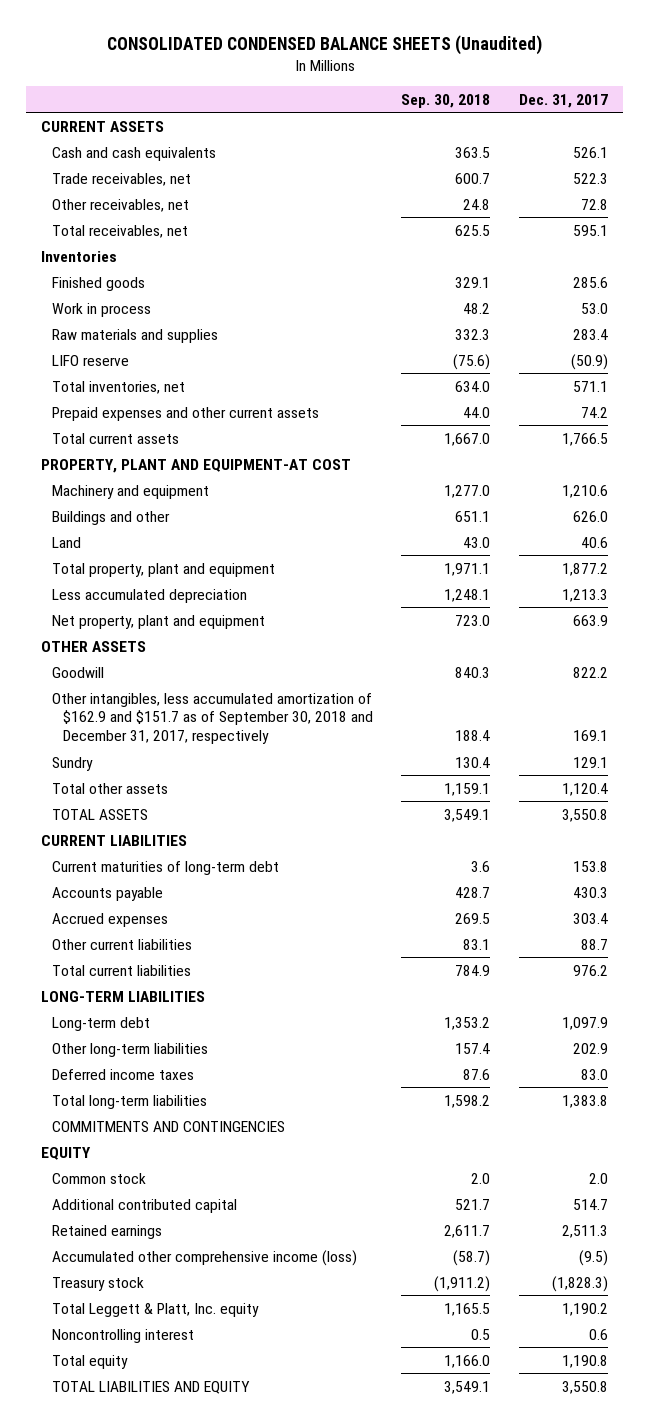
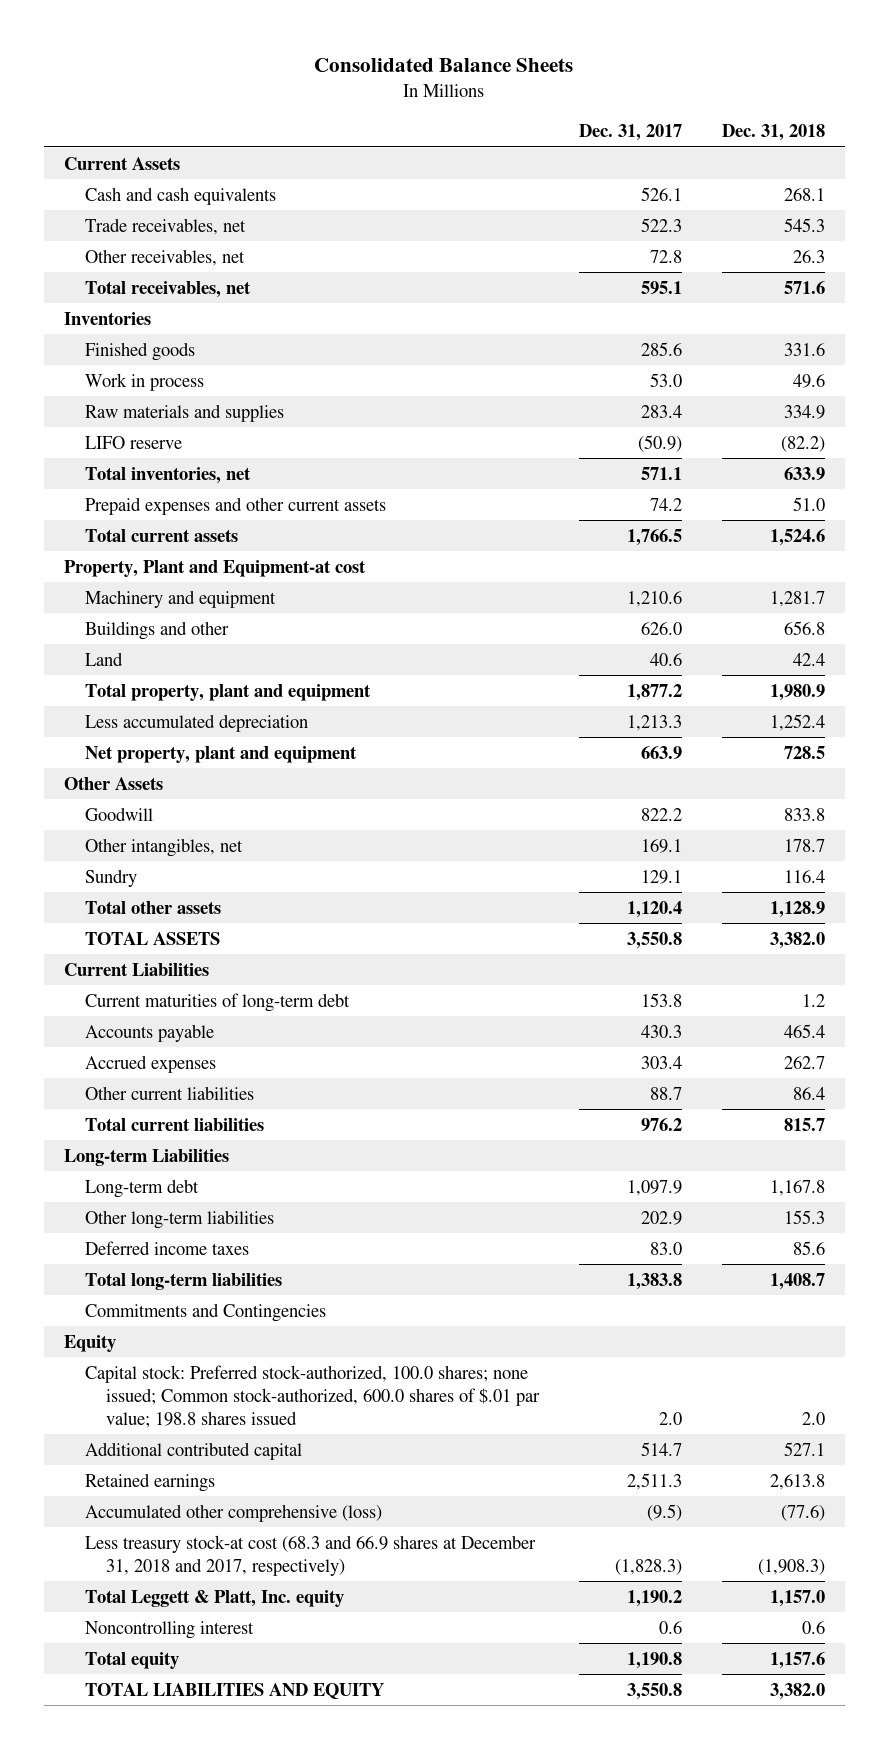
- CONSOLIDATED CONDENSED BALANCE SHEETS (Unaudited)
+ Consolidated Balance Sheets
- | Sep. 30, 2018 | Dec. 31, 2017
+ | Dec. 31, 2017 | Dec. 31, 2018
- CURRENT ASSETS
+ Current Assets
- PROPERTY, PLANT AND EQUIPMENT-AT COST
+ Property, Plant and Equipment-at cost
- OTHER ASSETS
+ Other Assets
- Other intangibles, less accumulated amortization of $162.9 and $151.7 as of September 30, 2018 and December 31, 2017, respectively | 188.4 | 169.1
+ Other intangibles, net | 169.1 | 178.7
- CURRENT LIABILITIES
+ Current Liabilities
- LONG-TERM LIABILITIES
+ Long-term Liabilities
- COMMITMENTS AND CONTINGENCIES
- EQUITY
- Common stock | 2.0 | 2.0
+ Commitments and Contingencies
+ Equity
+ Capital stock: Preferred stock-authorized, 100.0 shares; none issued; Common stock-authorized, 600.0 shares of $.01 par value; 198.8 shares issued | 2.0 | 2.0
- Accumulated other comprehensive income (loss) | (58.7) | (9.5)
- Treasury stock | (1,911.2) | (1,828.3)
+ Accumulated other comprehensive (loss) | (9.5) | (77.6)
+ Less treasury stock-at cost (68.3 and 66.9 shares at December 31, 2018 and 2017, respectively) | (1,828.3) | (1,908.3)

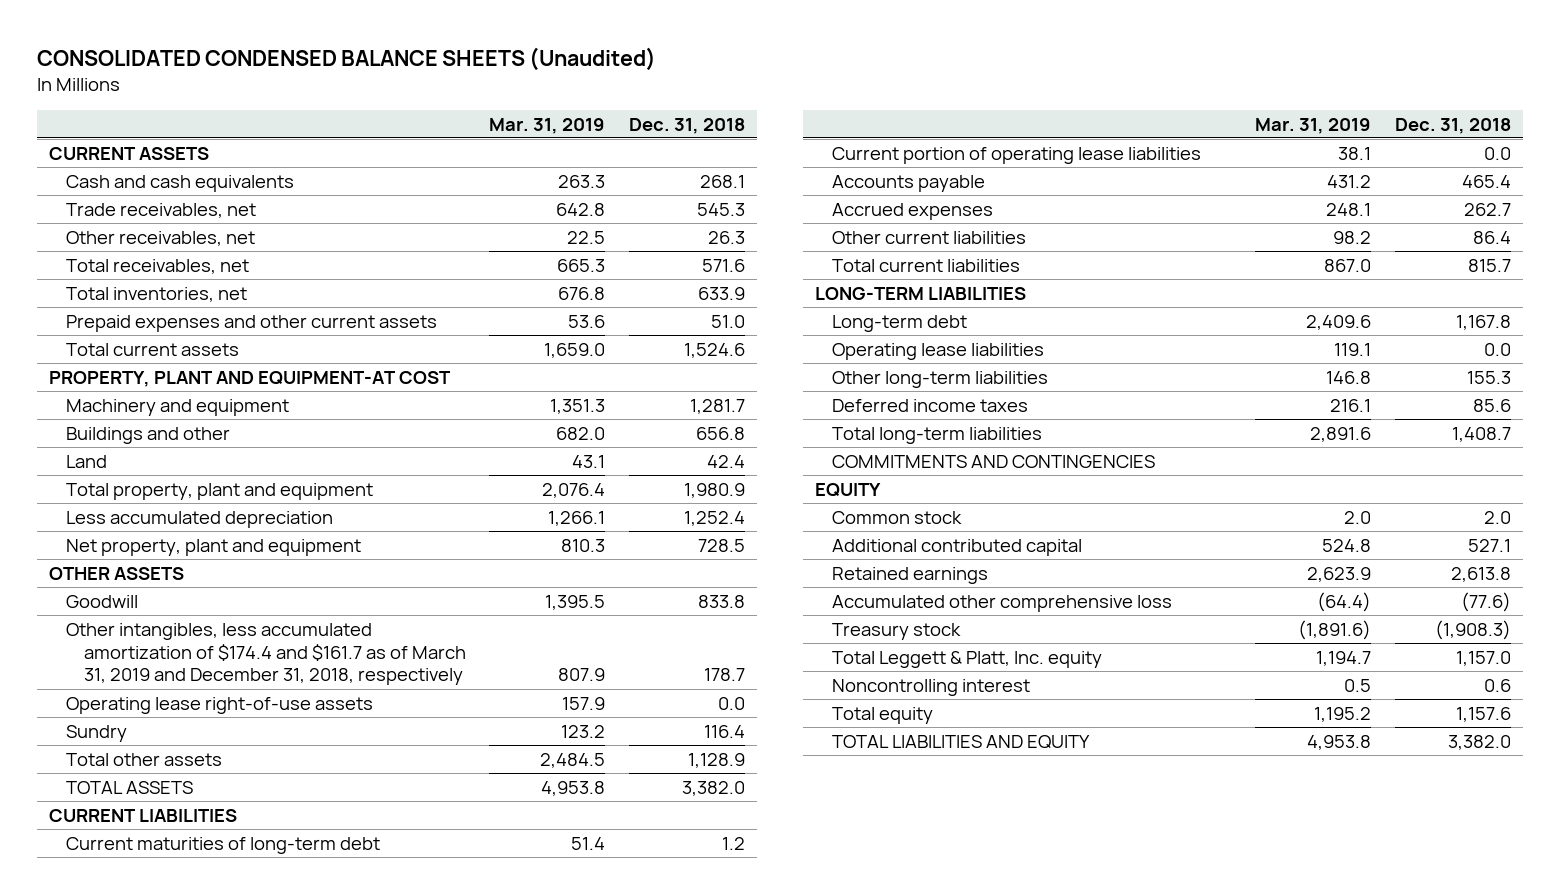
- Consolidated Balance Sheets
+ CONSOLIDATED CONDENSED BALANCE SHEETS (Unaudited)
- | Dec. 31, 2017 | Dec. 31, 2018
+ | Mar. 31, 2019 | Dec. 31, 2018
- Current Assets
+ CURRENT ASSETS
- Inventories
- Finished goods | 285.6 | 331.6
- Work in process | 53.0 | 49.6
- Raw materials and supplies | 283.4 | 334.9
- LIFO reserve | (50.9) | (82.2)
- Property, Plant and Equipment-at cost
+ PROPERTY, PLANT AND EQUIPMENT-AT COST
- Other Assets
+ OTHER ASSETS
- Other intangibles, net | 169.1 | 178.7
+ Other intangibles, less accumulated amortization of $174.4 and $161.7 as of March 31, 2019 and December 31, 2018, respectively | 807.9 | 178.7
+ Operating lease right-of-use assets | 157.9 | 0.0
- Current Liabilities
+ CURRENT LIABILITIES
+ Current portion of operating lease liabilities | 38.1 | 0.0
- Long-term Liabilities
+ LONG-TERM LIABILITIES
+ Operating lease liabilities | 119.1 | 0.0
- Commitments and Contingencies
- Equity
- Capital stock: Preferred stock-authorized, 100.0 shares; none issued; Common stock-authorized, 600.0 shares of $.01 par value; 198.8 shares issued | 2.0 | 2.0
+ COMMITMENTS AND CONTINGENCIES
+ EQUITY
+ Common stock | 2.0 | 2.0
- Accumulated other comprehensive (loss) | (9.5) | (77.6)
- Less treasury stock-at cost (68.3 and 66.9 shares at December 31, 2018 and 2017, respectively) | (1,828.3) | (1,908.3)
+ Accumulated other comprehensive loss | (64.4) | (77.6)
+ Treasury stock | (1,891.6) | (1,908.3)

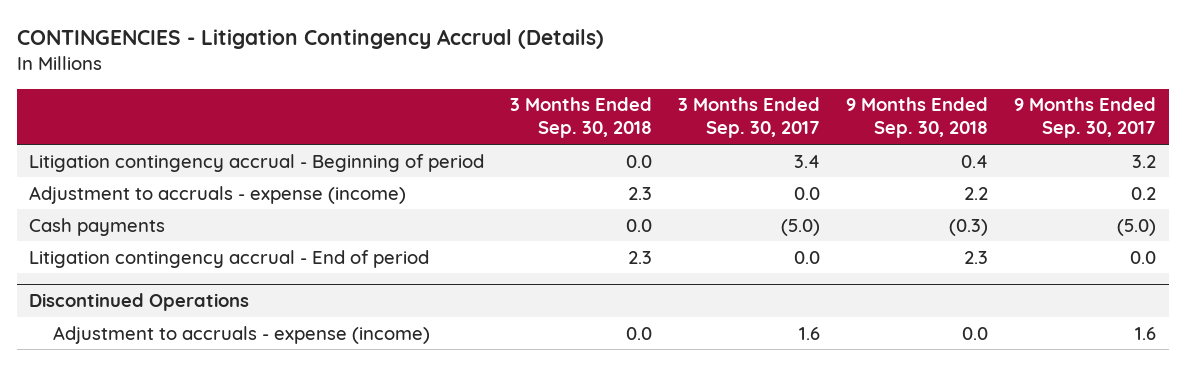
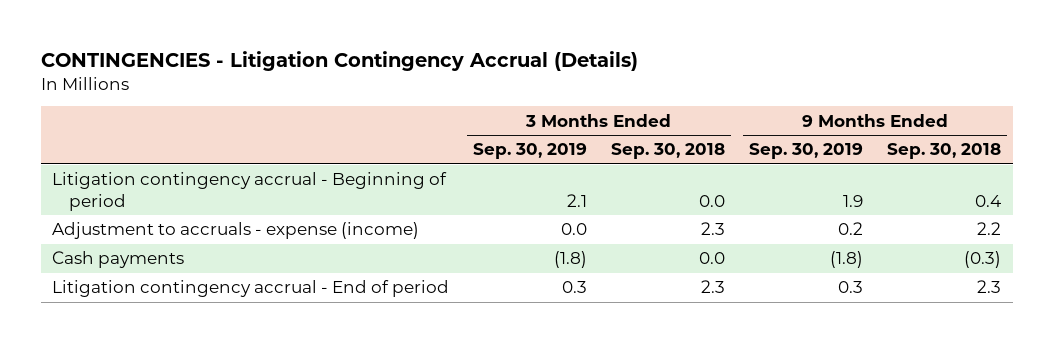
- | 3 Months Ended Sep. 30, 2018 | 3 Months Ended Sep. 30, 2017 | 9 Months Ended Sep. 30, 2018 | 9 Months Ended Sep. 30, 2017
+ | 3 Months Ended Sep. 30, 2019 | 3 Months Ended Sep. 30, 2018 | 9 Months Ended Sep. 30, 2019 | 9 Months Ended Sep. 30, 2018
- Discontinued Operations
- Adjustment to accruals - expense (income) | 0.0 | 1.6 | 0.0 | 1.6

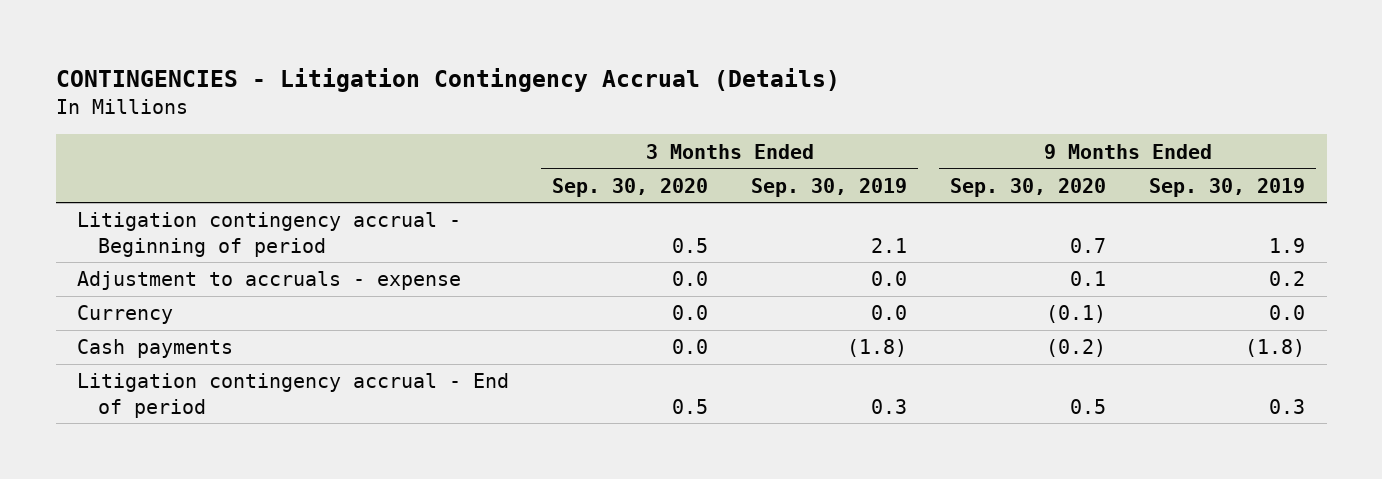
- | 3 Months Ended Sep. 30, 2019 | 3 Months Ended Sep. 30, 2018 | 9 Months Ended Sep. 30, 2019 | 9 Months Ended Sep. 30, 2018
+ | 3 Months Ended Sep. 30, 2020 | 3 Months Ended Sep. 30, 2019 | 9 Months Ended Sep. 30, 2020 | 9 Months Ended Sep. 30, 2019
- Adjustment to accruals - expense (income) | 0.0 | 2.3 | 0.2 | 2.2
+ Adjustment to accruals - expense | 0.0 | 0.0 | 0.1 | 0.2
+ Currency | 0.0 | 0.0 | (0.1) | 0.0

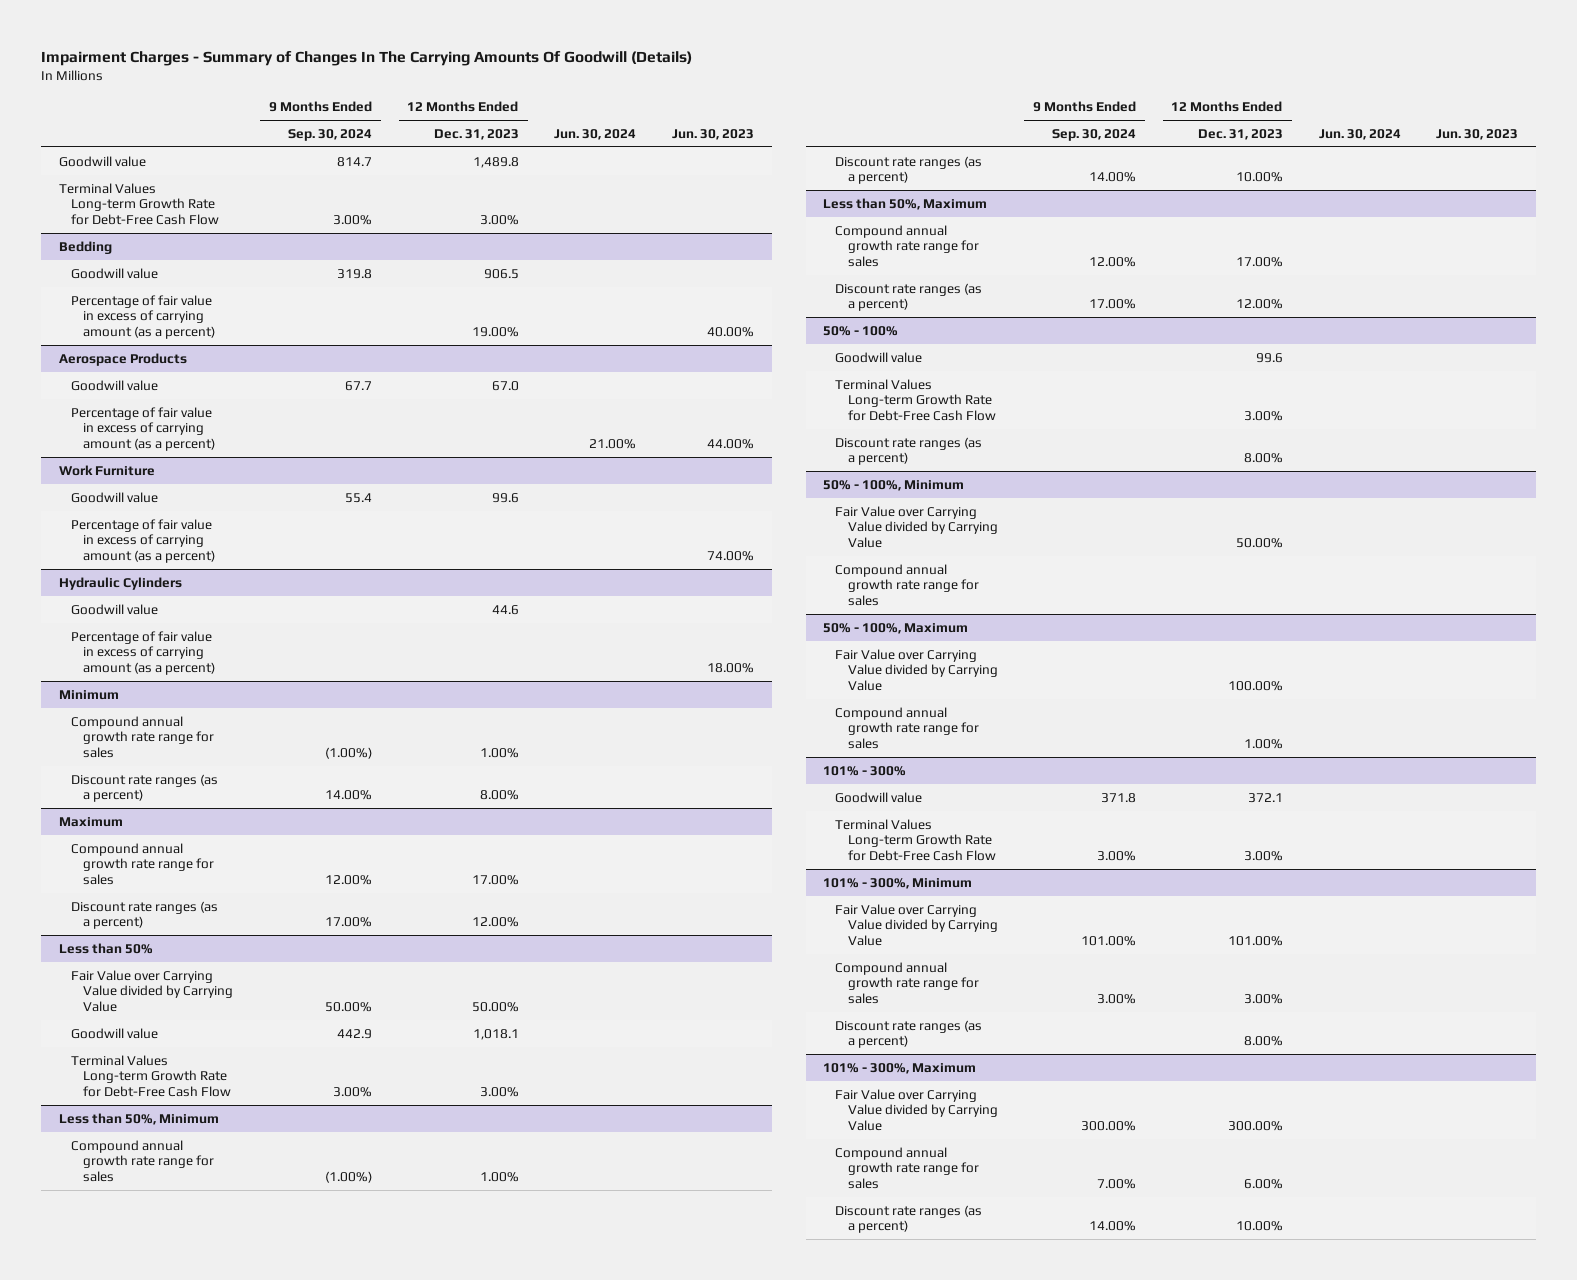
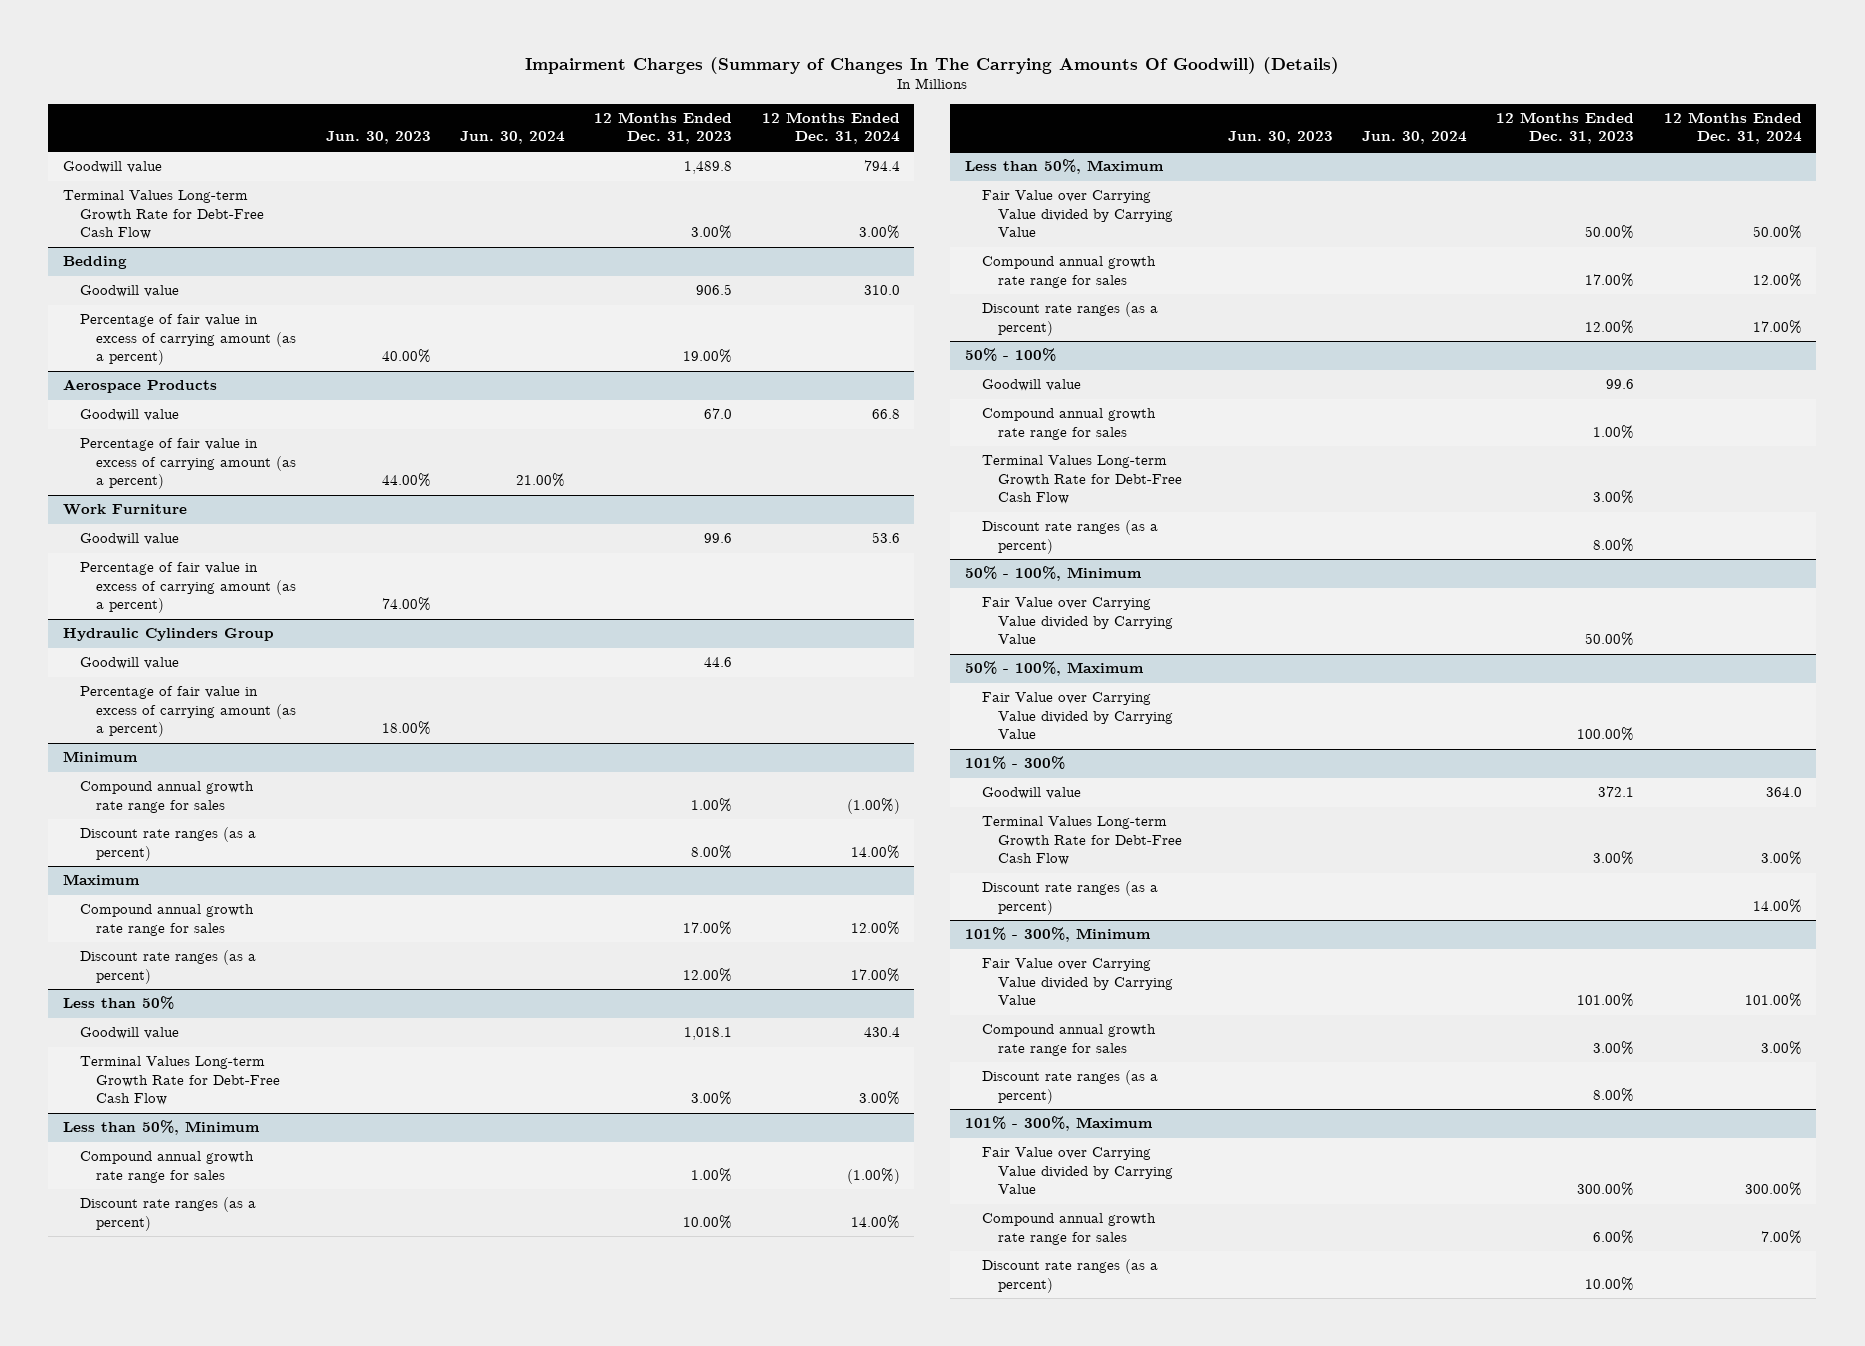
- Impairment Charges - Summary of Changes In The Carrying Amounts Of Goodwill (Details)
+ Impairment Charges (Summary of Changes In The Carrying Amounts Of Goodwill) (Details)
- | 9 Months Ended Sep. 30, 2024 | 12 Months Ended Dec. 31, 2023 | Jun. 30, 2024 | Jun. 30, 2023
+ | Jun. 30, 2023 | Jun. 30, 2024 | 12 Months Ended Dec. 31, 2023 | 12 Months Ended Dec. 31, 2024
- Hydraulic Cylinders
+ Hydraulic Cylinders Group
@ Less than 50%
- Fair Value over Carrying Value divided by Carrying Value | 50.00% | 50.00% | |
@ Less than 50%, Maximum
+ Fair Value over Carrying Value divided by Carrying Value | | | 50.00% | 50.00%
@ 50% - 100%
+ Compound annual growth rate range for sales | | | 1.00% |
@ 50% - 100%, Minimum
- Compound annual growth rate range for sales
@ 50% - 100%, Maximum
- Compound annual growth rate range for sales | | 1.00% | |
@ 101% - 300%
+ Discount rate ranges (as a percent) | | | | 14.00%

